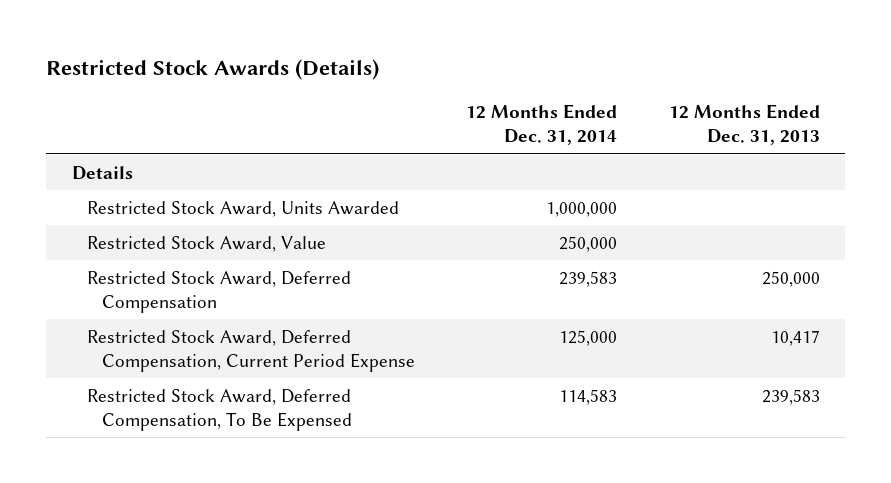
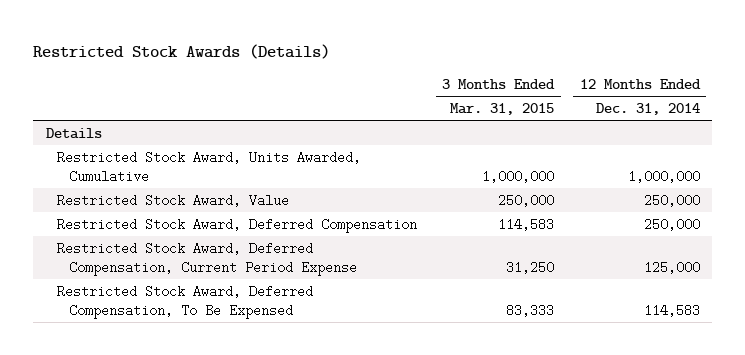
- | 12 Months Ended Dec. 31, 2014 | 12 Months Ended Dec. 31, 2013
+ | 3 Months Ended Mar. 31, 2015 | 12 Months Ended Dec. 31, 2014
- Restricted Stock Award, Units Awarded | 1,000,000 |
+ Restricted Stock Award, Units Awarded, Cumulative | 1,000,000 | 1,000,000
- Restricted Stock Award, Deferred Compensation | 239,583 | 250,000
+ Restricted Stock Award, Deferred Compensation | 114,583 | 250,000

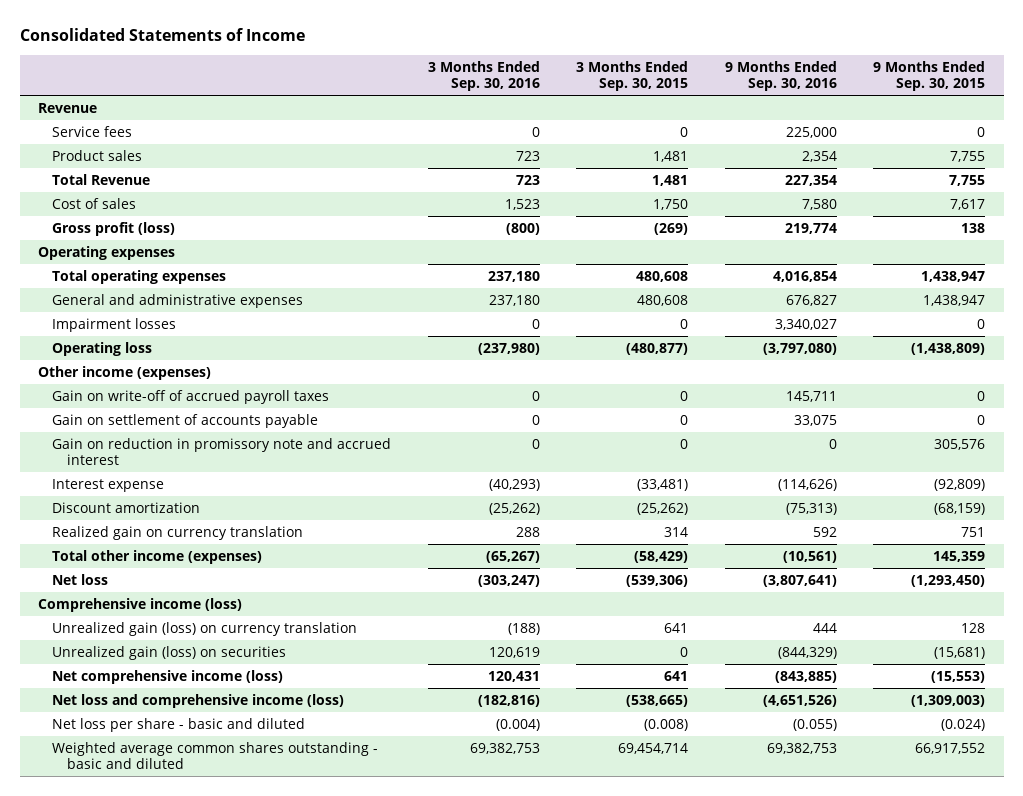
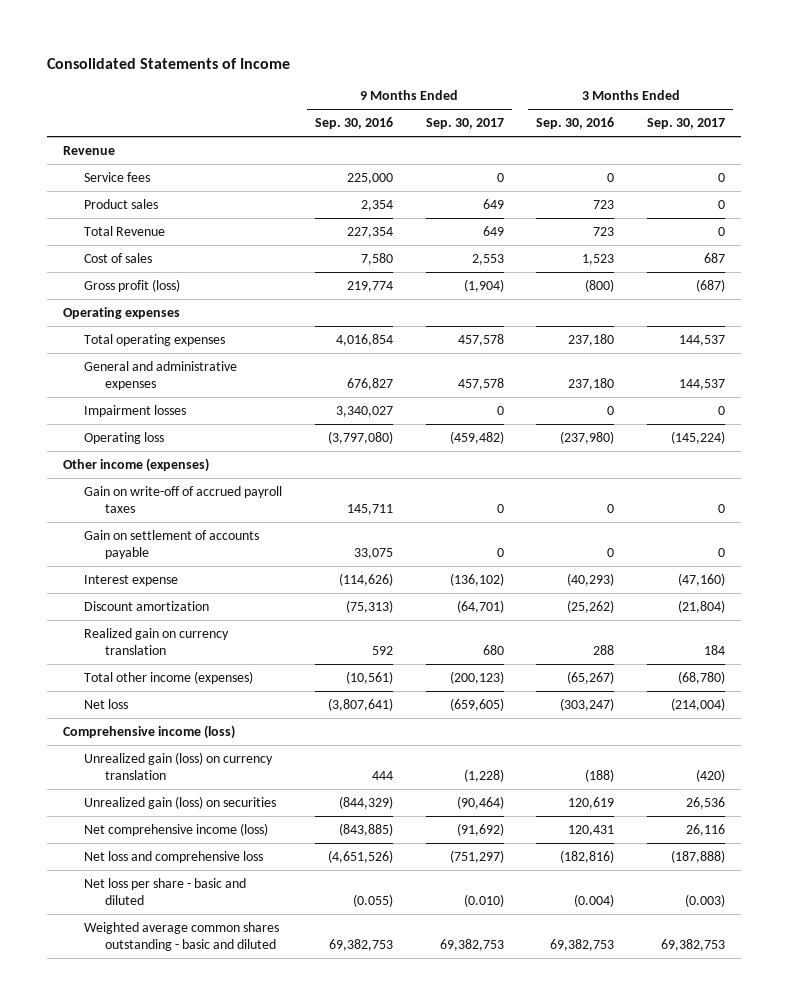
- | 3 Months Ended Sep. 30, 2016 | 3 Months Ended Sep. 30, 2015 | 9 Months Ended Sep. 30, 2016 | 9 Months Ended Sep. 30, 2015
+ | 9 Months Ended Sep. 30, 2016 | 9 Months Ended Sep. 30, 2017 | 3 Months Ended Sep. 30, 2016 | 3 Months Ended Sep. 30, 2017
- Gain on reduction in promissory note and accrued interest | 0 | 0 | 0 | 305,576
- Net loss and comprehensive income (loss) | (182,816) | (538,665) | (4,651,526) | (1,309,003)
+ Net loss and comprehensive loss | (4,651,526) | (751,297) | (182,816) | (187,888)

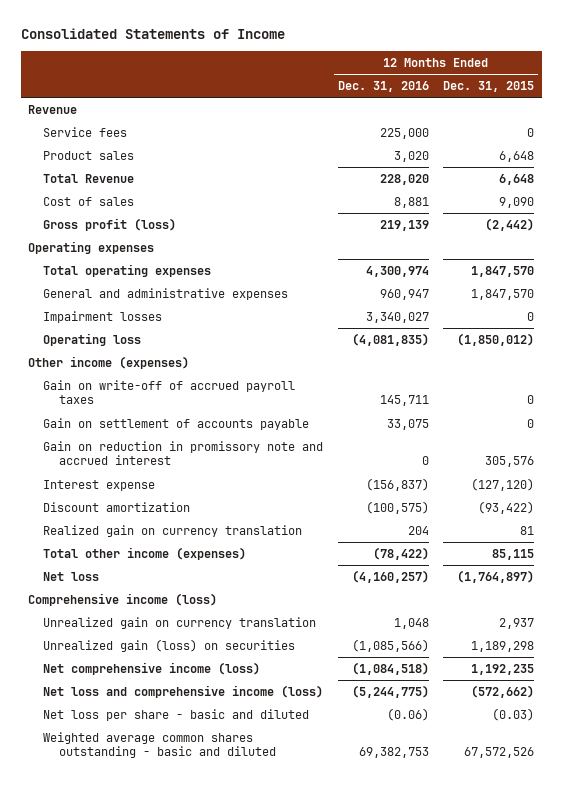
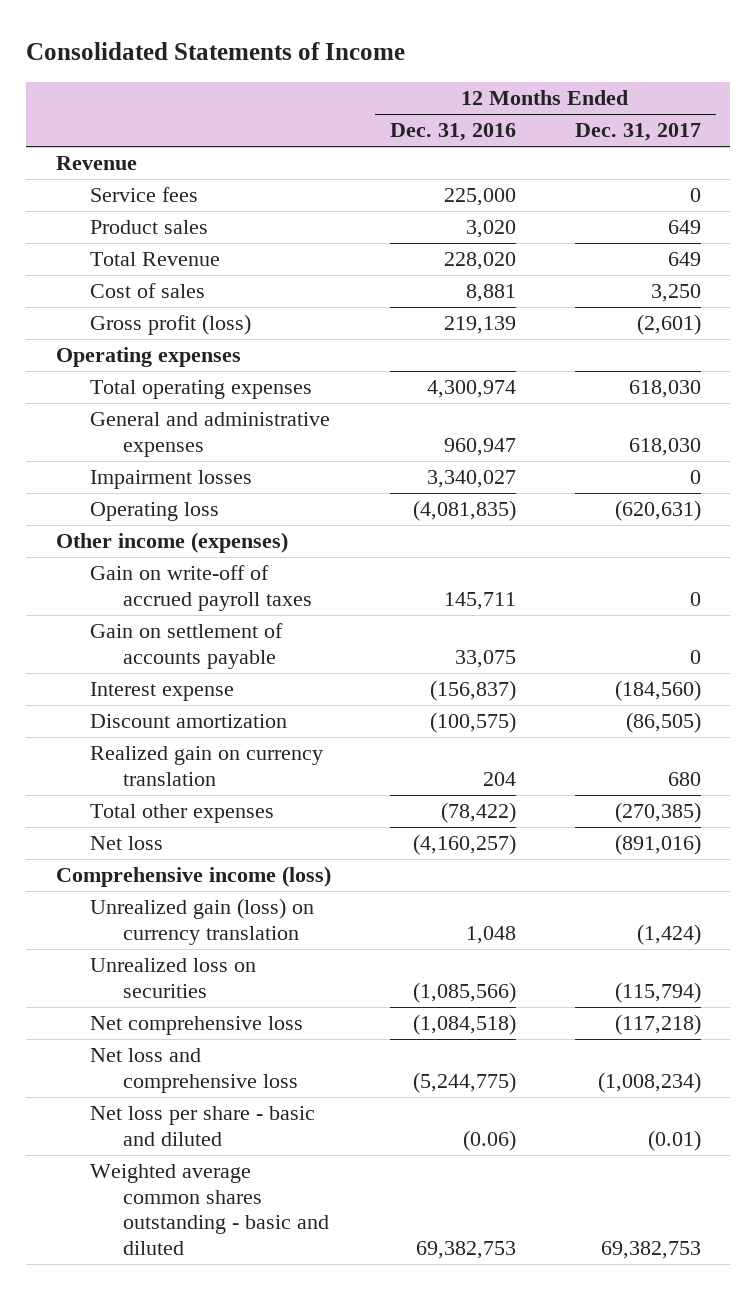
- | 12 Months Ended Dec. 31, 2016 | 12 Months Ended Dec. 31, 2015
+ | 12 Months Ended Dec. 31, 2016 | 12 Months Ended Dec. 31, 2017
- Gain on reduction in promissory note and accrued interest | 0 | 305,576
- Total other income (expenses) | (78,422) | 85,115
+ Total other expenses | (78,422) | (270,385)
- Unrealized gain on currency translation | 1,048 | 2,937
- Unrealized gain (loss) on securities | (1,085,566) | 1,189,298
- Net comprehensive income (loss) | (1,084,518) | 1,192,235
- Net loss and comprehensive income (loss) | (5,244,775) | (572,662)
+ Unrealized gain (loss) on currency translation | 1,048 | (1,424)
+ Unrealized loss on securities | (1,085,566) | (115,794)
+ Net comprehensive loss | (1,084,518) | (117,218)
+ Net loss and comprehensive loss | (5,244,775) | (1,008,234)

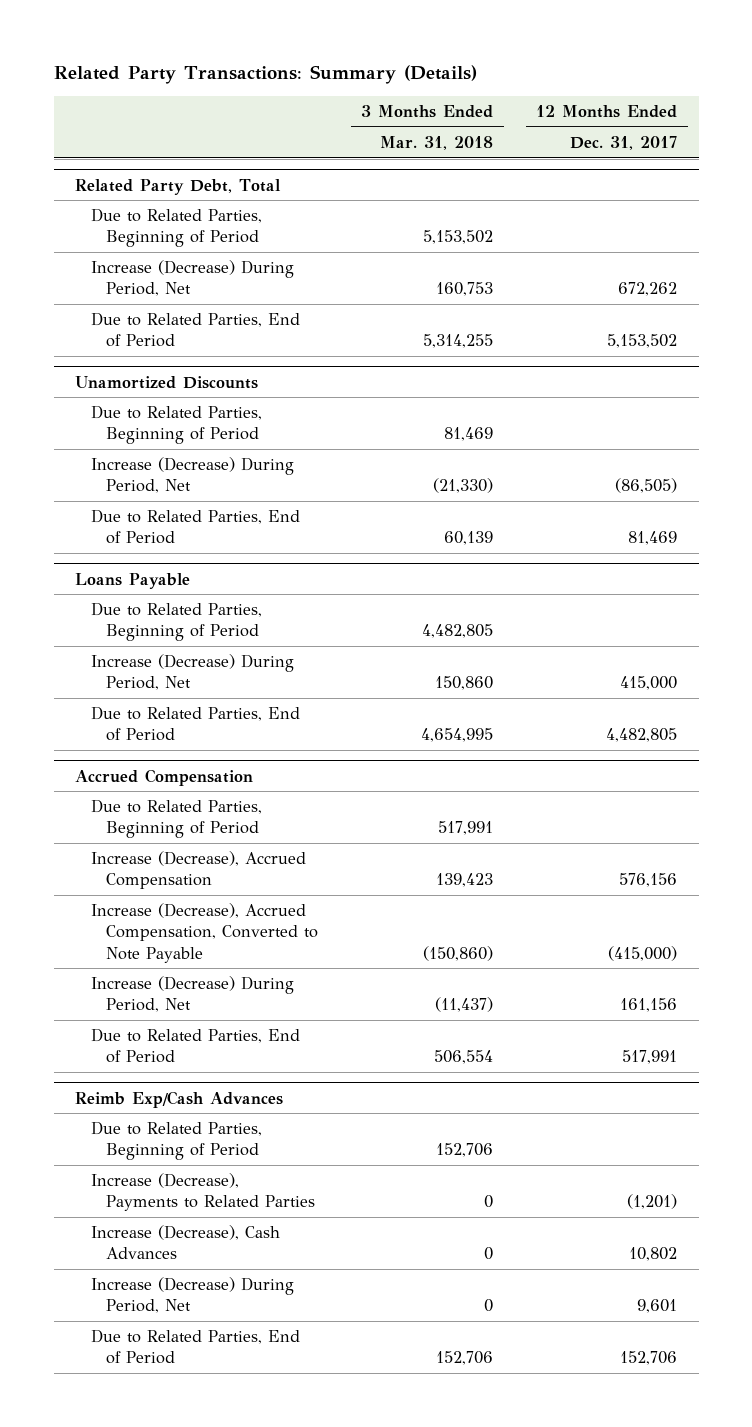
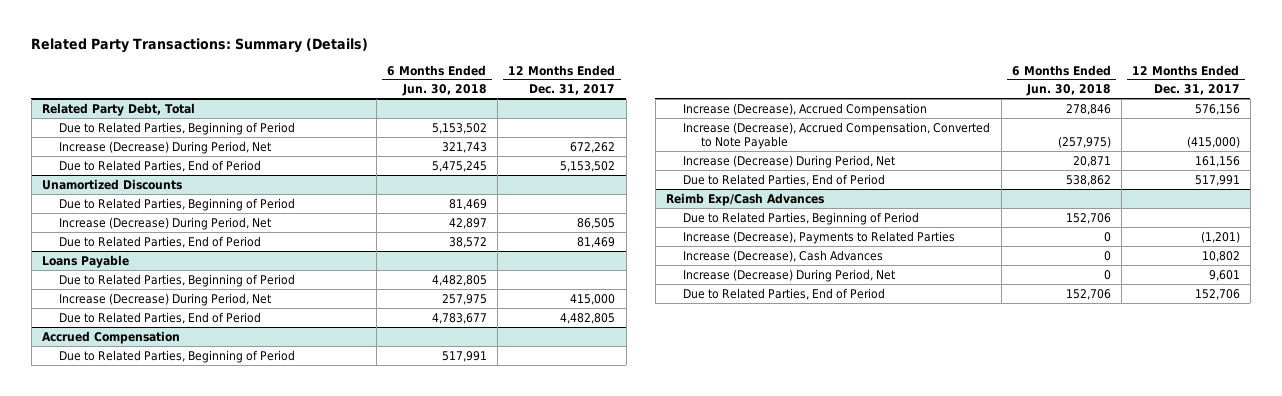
- | 3 Months Ended Mar. 31, 2018 | 12 Months Ended Dec. 31, 2017
+ | 6 Months Ended Jun. 30, 2018 | 12 Months Ended Dec. 31, 2017
@ Unamortized Discounts
- Increase (Decrease) During Period, Net | (21,330) | (86,505)
+ Increase (Decrease) During Period, Net | 42,897 | 86,505

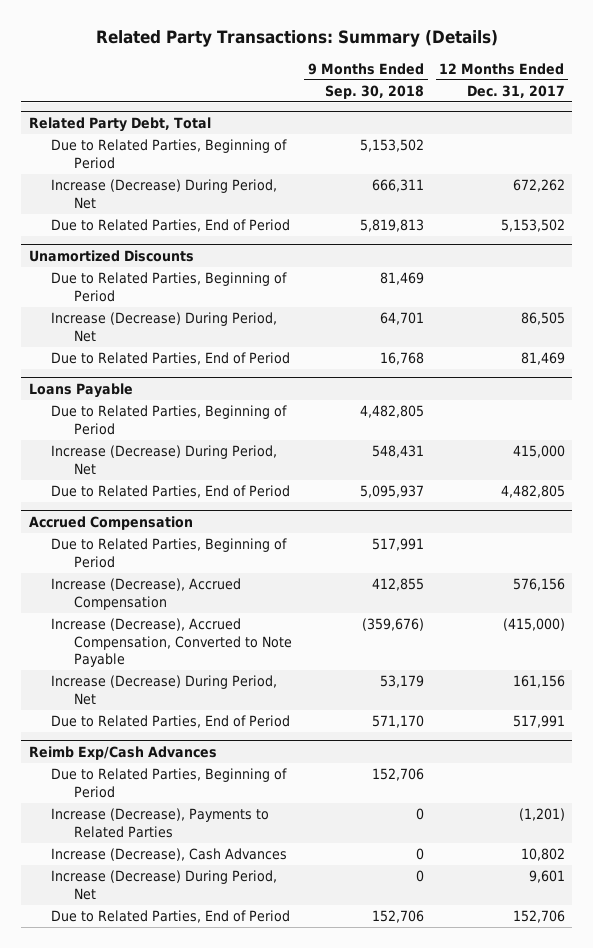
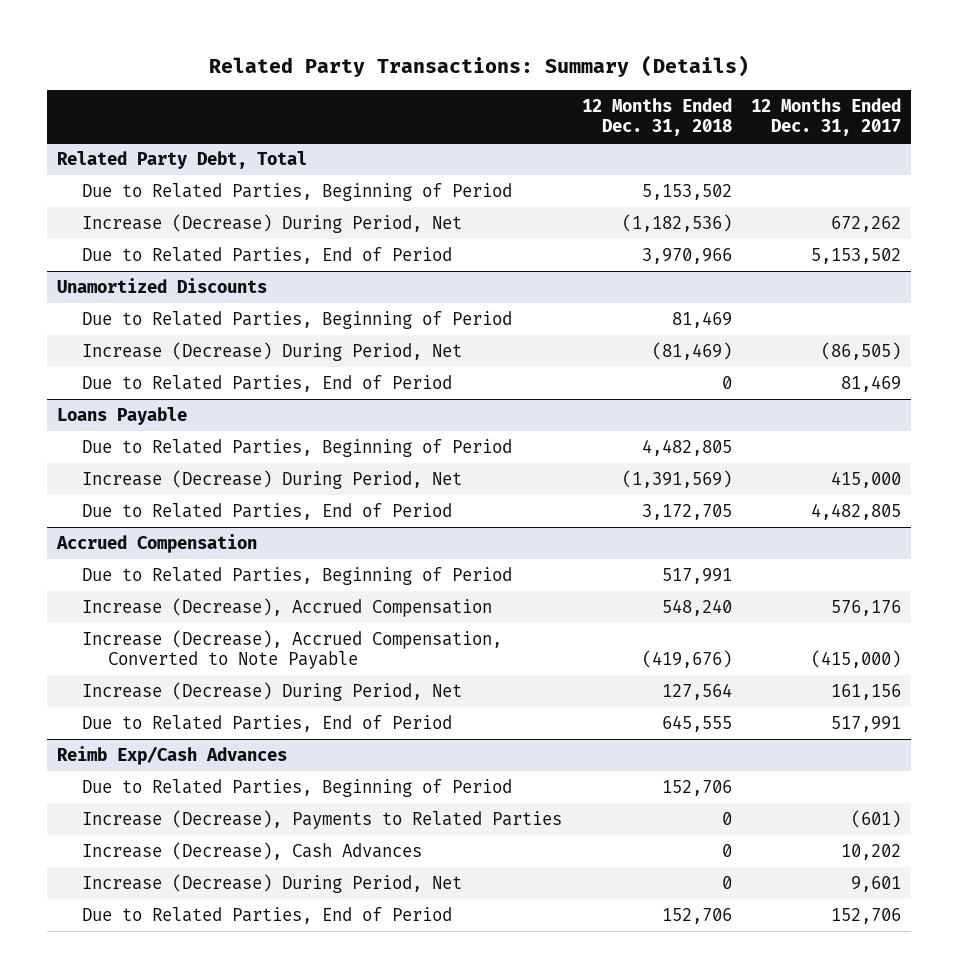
- | 9 Months Ended Sep. 30, 2018 | 12 Months Ended Dec. 31, 2017
+ | 12 Months Ended Dec. 31, 2018 | 12 Months Ended Dec. 31, 2017
@ Unamortized Discounts
- Increase (Decrease) During Period, Net | 64,701 | 86,505
+ Increase (Decrease) During Period, Net | (81,469) | (86,505)
@ Accrued Compensation
- Increase (Decrease), Accrued Compensation | 412,855 | 576,156
+ Increase (Decrease), Accrued Compensation | 548,240 | 576,176
@ Reimb Exp/Cash Advances
- Increase (Decrease), Payments to Related Parties | 0 | (1,201)
- Increase (Decrease), Cash Advances | 0 | 10,802
+ Increase (Decrease), Payments to Related Parties | 0 | (601)
+ Increase (Decrease), Cash Advances | 0 | 10,202

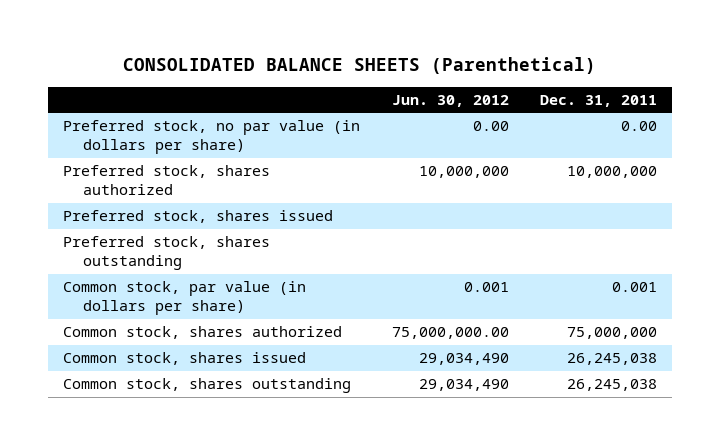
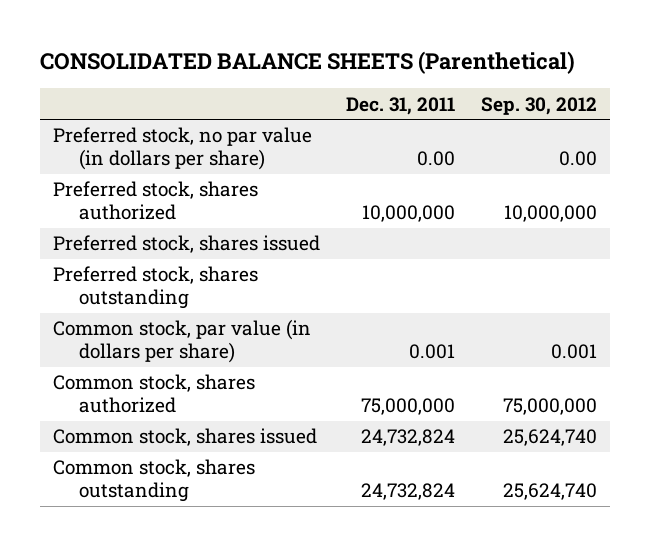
- | Jun. 30, 2012 | Dec. 31, 2011
+ | Dec. 31, 2011 | Sep. 30, 2012
- Common stock, shares issued | 29,034,490 | 26,245,038
- Common stock, shares outstanding | 29,034,490 | 26,245,038
+ Common stock, shares issued | 24,732,824 | 25,624,740
+ Common stock, shares outstanding | 24,732,824 | 25,624,740

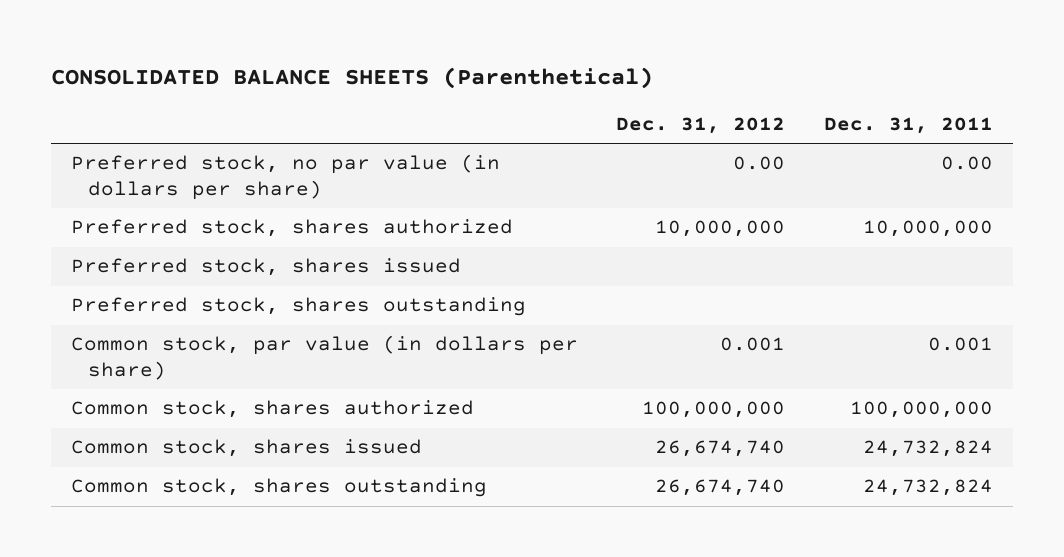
- | Dec. 31, 2011 | Sep. 30, 2012
+ | Dec. 31, 2012 | Dec. 31, 2011
- Common stock, shares authorized | 75,000,000 | 75,000,000
+ Common stock, shares authorized | 100,000,000 | 100,000,000

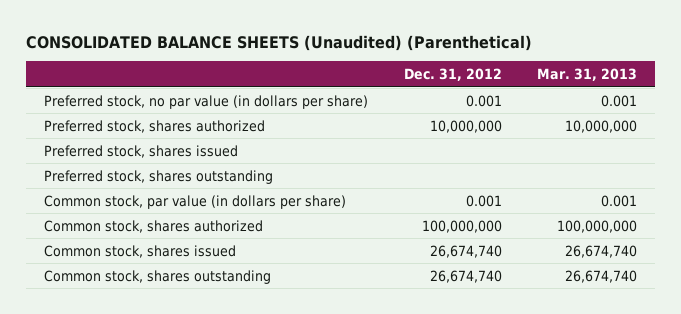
- CONSOLIDATED BALANCE SHEETS (Parenthetical)
+ CONSOLIDATED BALANCE SHEETS (Unaudited) (Parenthetical)
- | Dec. 31, 2012 | Dec. 31, 2011
+ | Dec. 31, 2012 | Mar. 31, 2013
- Preferred stock, no par value (in dollars per share) | 0.00 | 0.00
+ Preferred stock, no par value (in dollars per share) | 0.001 | 0.001

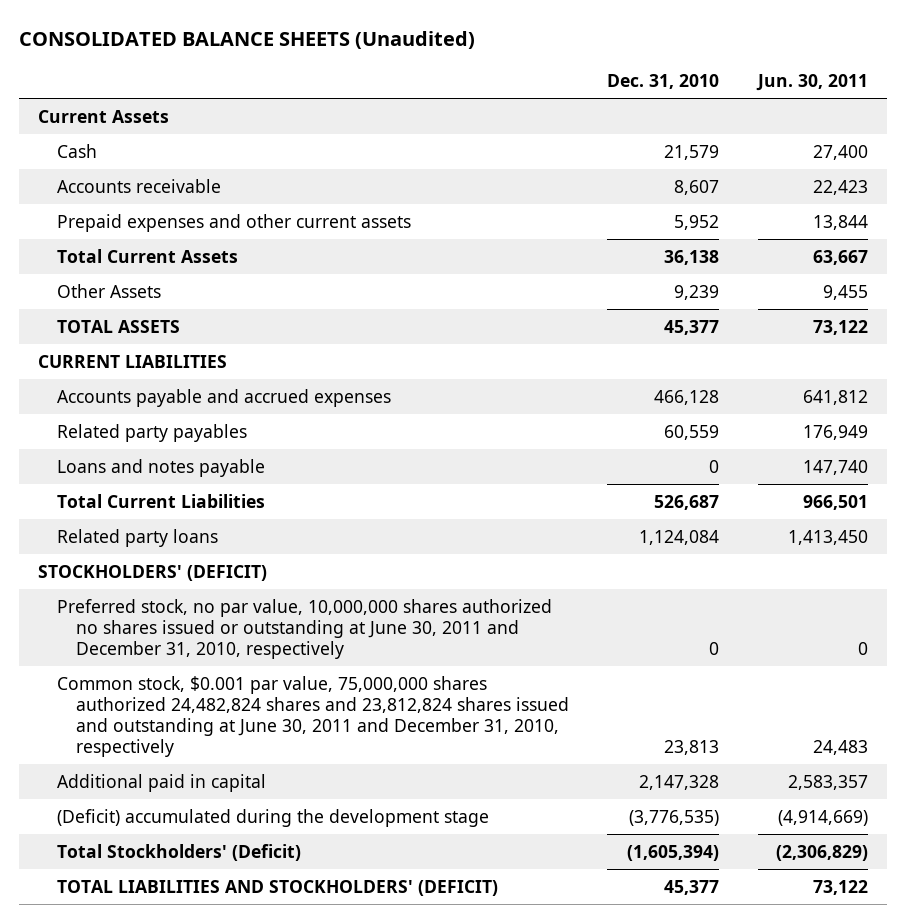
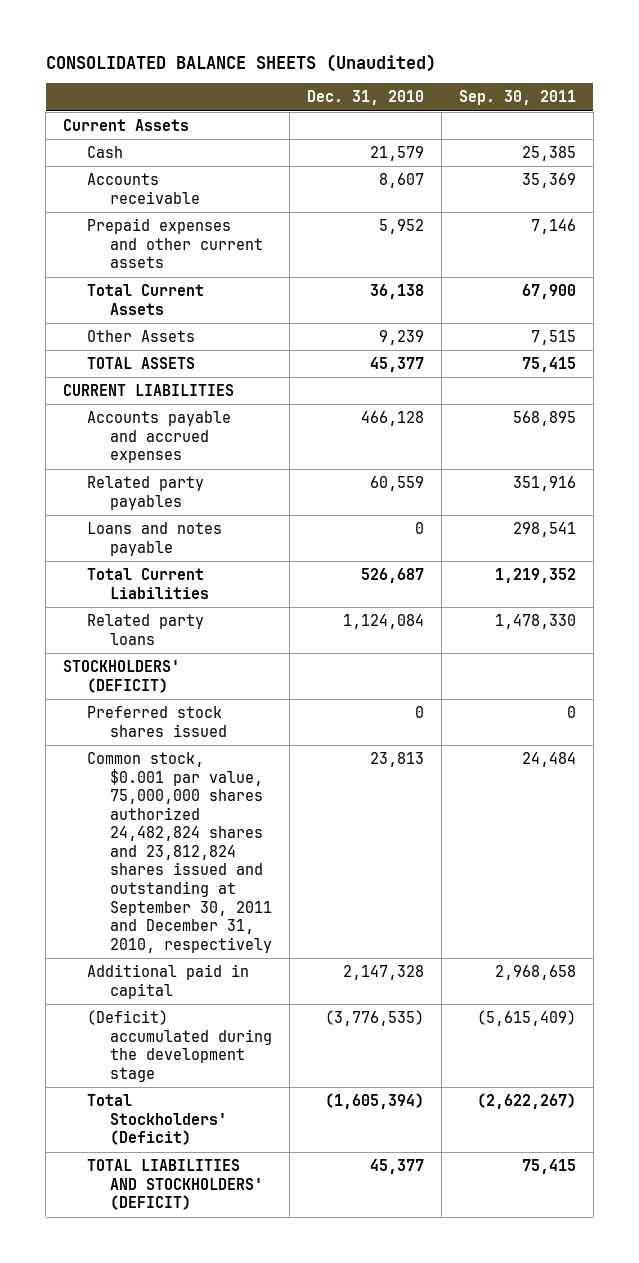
- | Dec. 31, 2010 | Jun. 30, 2011
+ | Dec. 31, 2010 | Sep. 30, 2011
- Preferred stock, no par value, 10,000,000 shares authorized no shares issued or outstanding at June 30, 2011 and December 31, 2010, respectively | 0 | 0
- Common stock, $0.001 par value, 75,000,000 shares authorized 24,482,824 shares and 23,812,824 shares issued and outstanding at June 30, 2011 and December 31, 2010, respectively | 23,813 | 24,483
+ Preferred stock shares issued | 0 | 0
+ Common stock, $0.001 par value, 75,000,000 shares authorized 24,482,824 shares and 23,812,824 shares issued and outstanding at September 30, 2011 and December 31, 2010, respectively | 23,813 | 24,484

